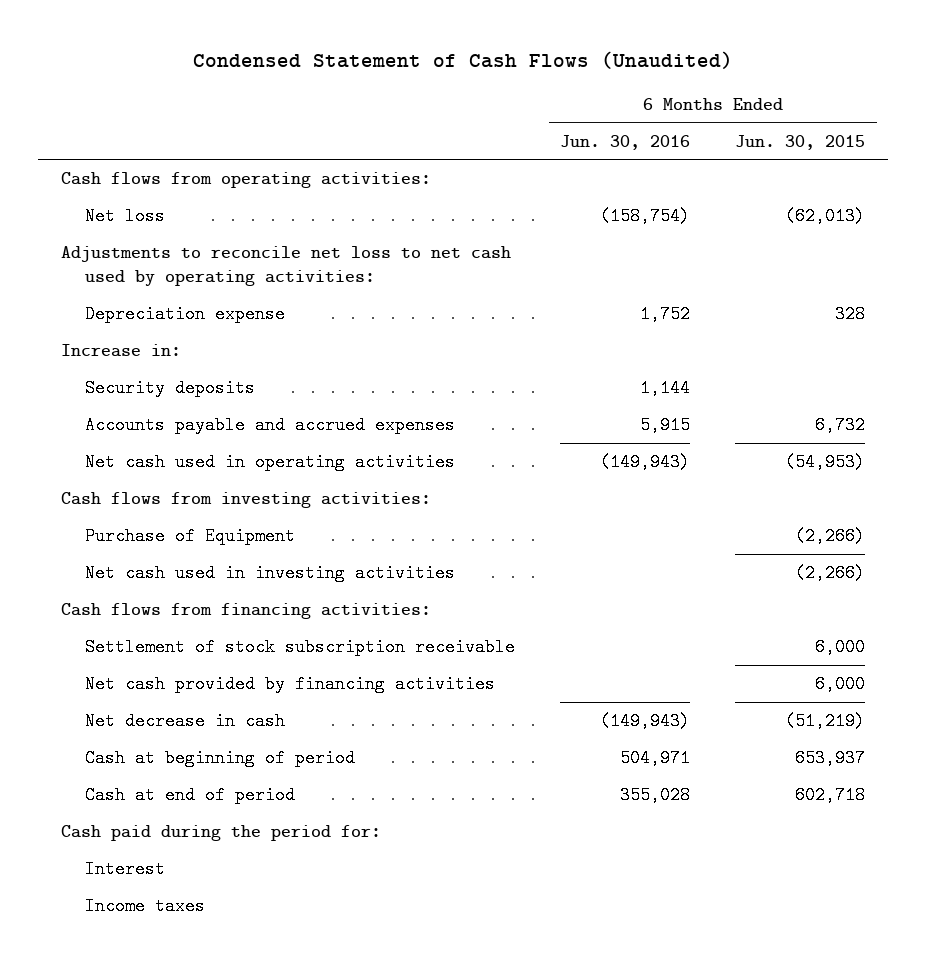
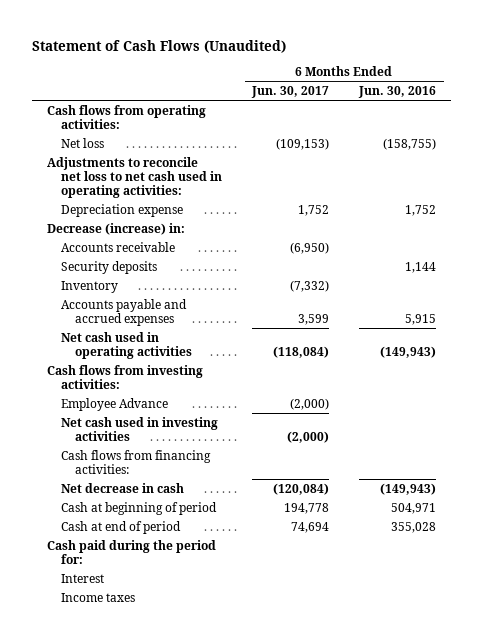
- Condensed Statement of Cash Flows (Unaudited)
+ Statement of Cash Flows (Unaudited)
- | 6 Months Ended Jun. 30, 2016 | 6 Months Ended Jun. 30, 2015
+ | 6 Months Ended Jun. 30, 2017 | 6 Months Ended Jun. 30, 2016
- Net loss | (158,754) | (62,013)
- Adjustments to reconcile net loss to net cash used by operating activities:
+ Net loss | (109,153) | (158,755)
+ Adjustments to reconcile net loss to net cash used in operating activities:
- Increase in:
+ Decrease (increase) in:
+ Accounts receivable | (6,950) |
+ Inventory | (7,332) |
- Purchase of Equipment | | (2,266)
+ Employee Advance | (2,000) |
- Settlement of stock subscription receivable | | 6,000
- Net cash provided by financing activities | | 6,000

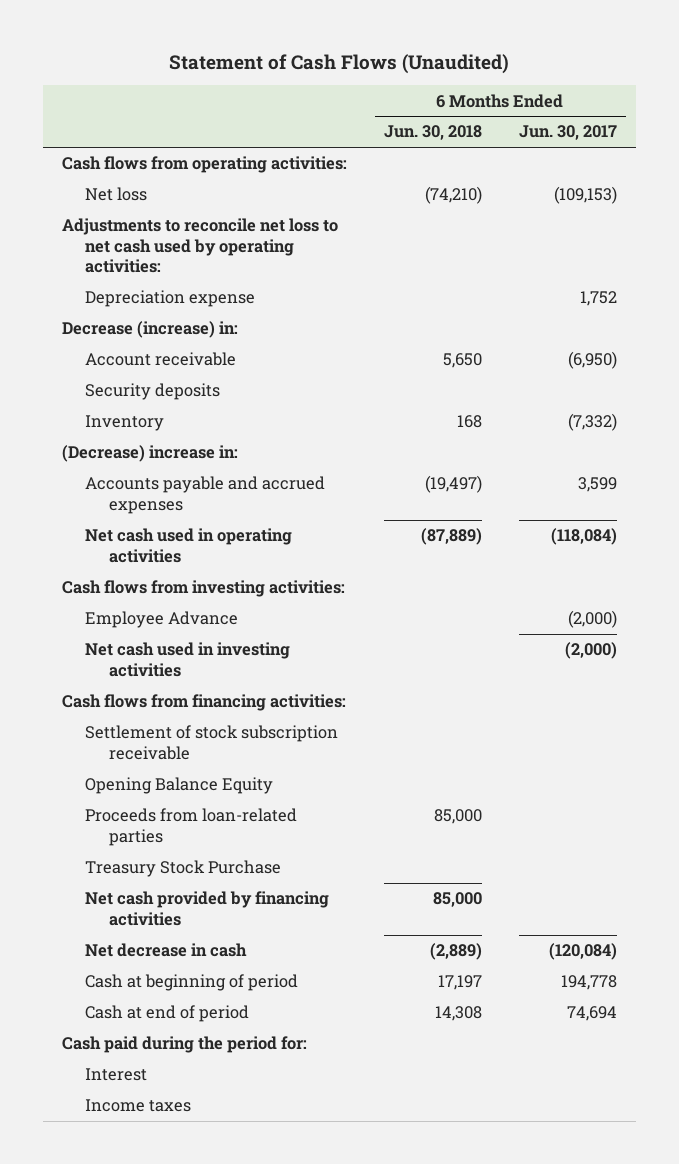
- | 6 Months Ended Jun. 30, 2017 | 6 Months Ended Jun. 30, 2016
+ | 6 Months Ended Jun. 30, 2018 | 6 Months Ended Jun. 30, 2017
- Adjustments to reconcile net loss to net cash used in operating activities:
+ Adjustments to reconcile net loss to net cash used by operating activities:
- Accounts receivable | (6,950) |
+ Account receivable | 5,650 | (6,950)
+ (Decrease) increase in:
+ Settlement of stock subscription receivable
+ Opening Balance Equity
+ Proceeds from loan-related parties | 85,000 |
+ Treasury Stock Purchase
+ Net cash provided by financing activities | 85,000 |

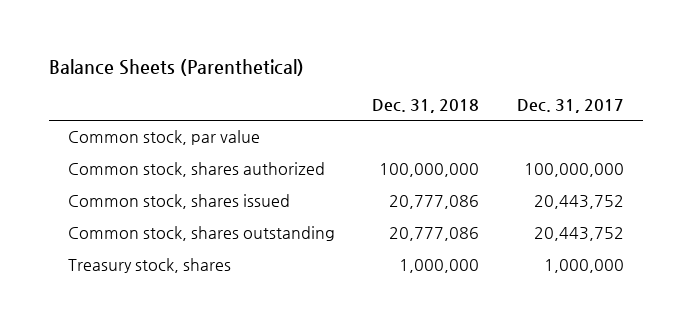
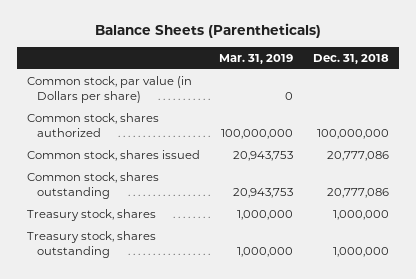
- Balance Sheets (Parenthetical)
+ Balance Sheets (Parentheticals)
- | Dec. 31, 2018 | Dec. 31, 2017
+ | Mar. 31, 2019 | Dec. 31, 2018
- Common stock, par value
+ Common stock, par value (in Dollars per share) | 0 |
+ Treasury stock, shares outstanding | 1,000,000 | 1,000,000

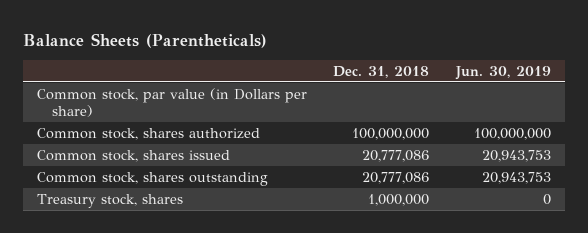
- | Mar. 31, 2019 | Dec. 31, 2018
+ | Dec. 31, 2018 | Jun. 30, 2019
- Treasury stock, shares outstanding | 1,000,000 | 1,000,000

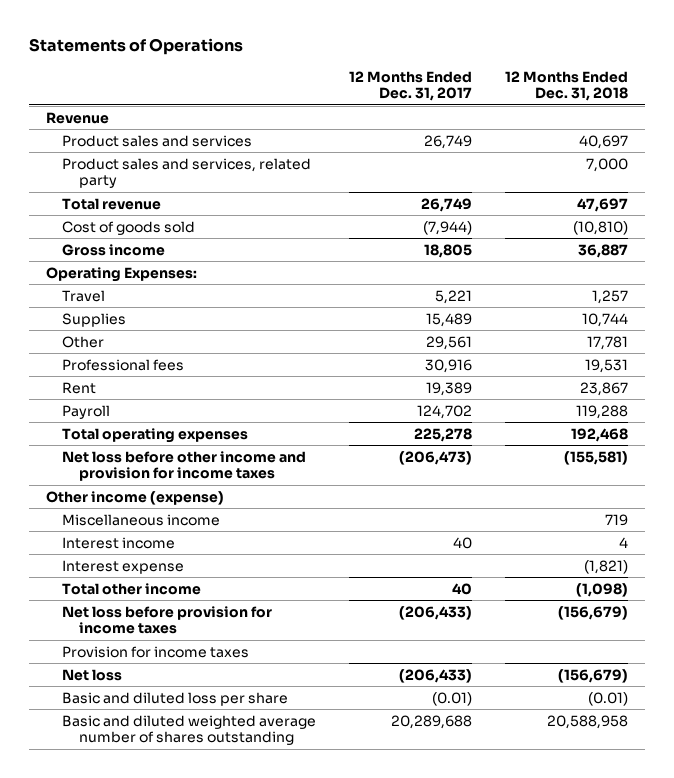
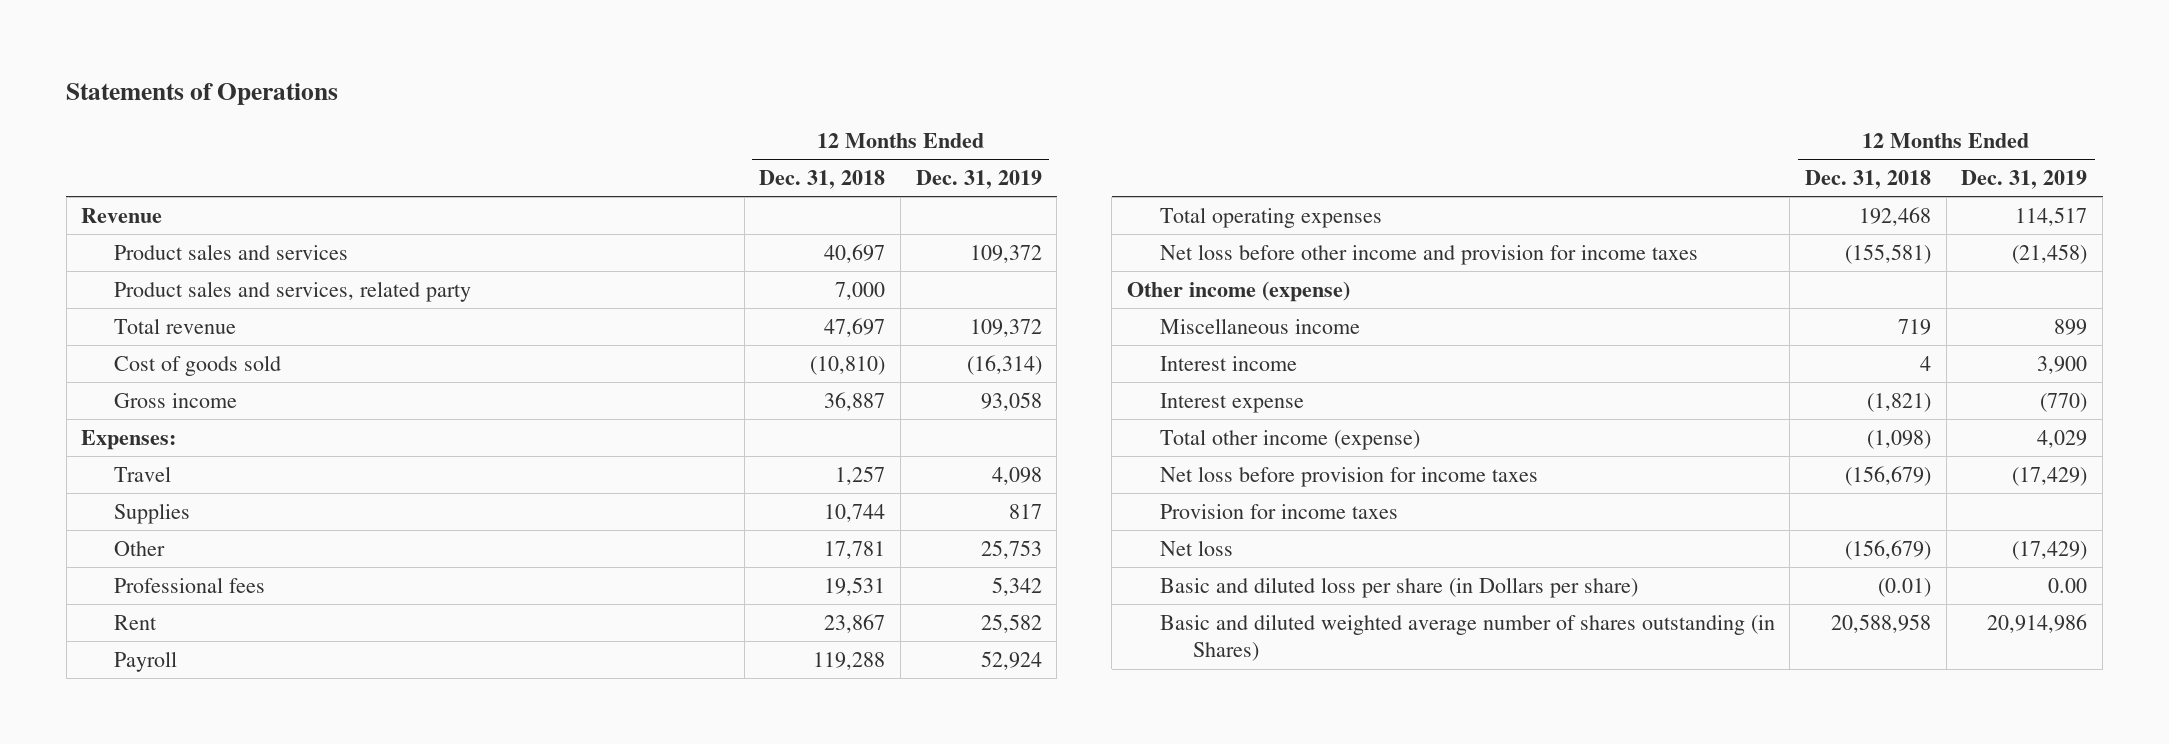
- | 12 Months Ended Dec. 31, 2017 | 12 Months Ended Dec. 31, 2018
+ | 12 Months Ended Dec. 31, 2018 | 12 Months Ended Dec. 31, 2019
- Operating Expenses:
+ Expenses:
- Total other income | 40 | (1,098)
+ Total other income (expense) | (1,098) | 4,029
- Basic and diluted loss per share | (0.01) | (0.01)
- Basic and diluted weighted average number of shares outstanding | 20,289,688 | 20,588,958
+ Basic and diluted loss per share (in Dollars per share) | (0.01) | 0.00
+ Basic and diluted weighted average number of shares outstanding (in Shares) | 20,588,958 | 20,914,986

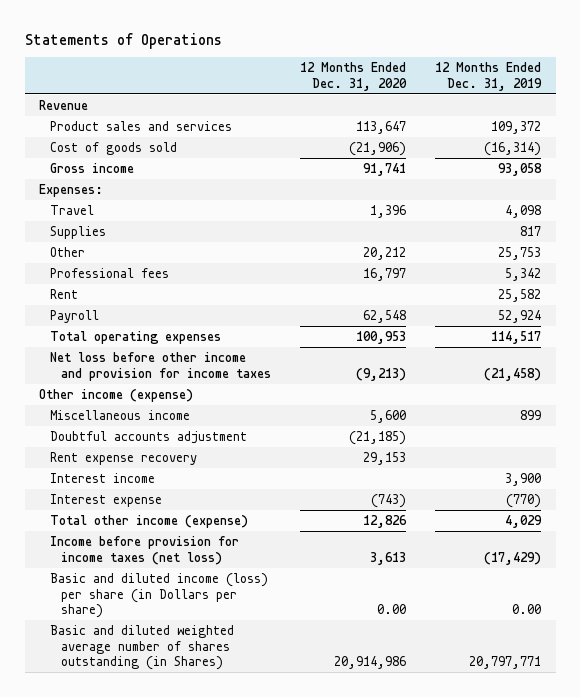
- | 12 Months Ended Dec. 31, 2018 | 12 Months Ended Dec. 31, 2019
+ | 12 Months Ended Dec. 31, 2020 | 12 Months Ended Dec. 31, 2019
- Product sales and services, related party | 7,000 |
- Total revenue | 47,697 | 109,372
+ Doubtful accounts adjustment | (21,185) |
+ Rent expense recovery | 29,153 |
- Net loss before provision for income taxes | (156,679) | (17,429)
- Provision for income taxes
- Net loss | (156,679) | (17,429)
- Basic and diluted loss per share (in Dollars per share) | (0.01) | 0.00
- Basic and diluted weighted average number of shares outstanding (in Shares) | 20,588,958 | 20,914,986
+ Income before provision for income taxes (net loss) | 3,613 | (17,429)
+ Basic and diluted income (loss) per share (in Dollars per share) | 0.00 | 0.00
+ Basic and diluted weighted average number of shares outstanding (in Shares) | 20,914,986 | 20,797,771

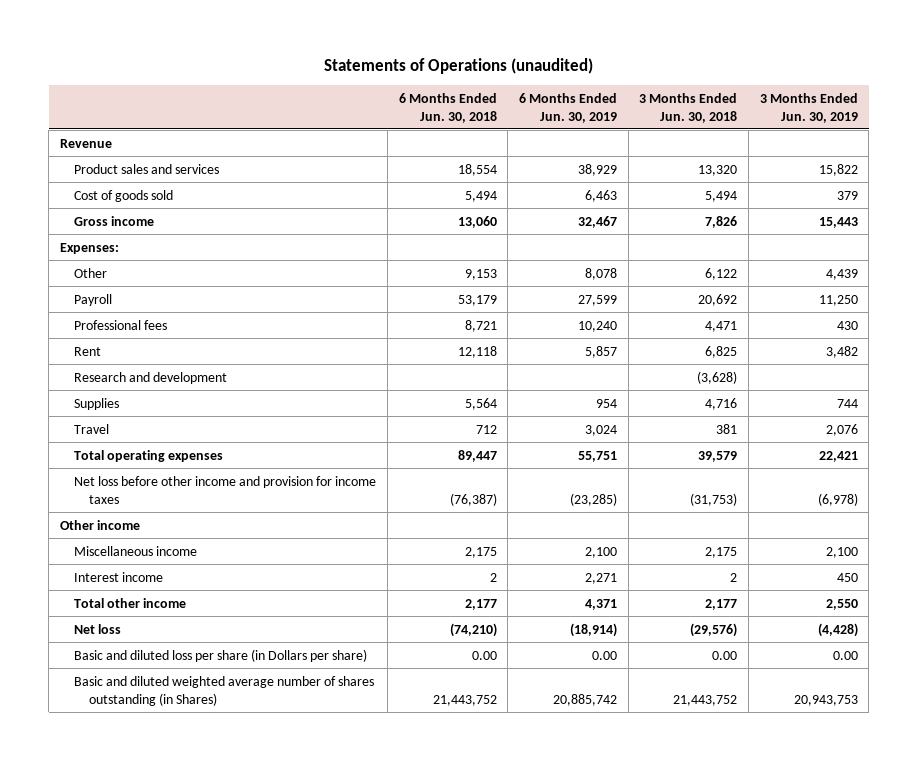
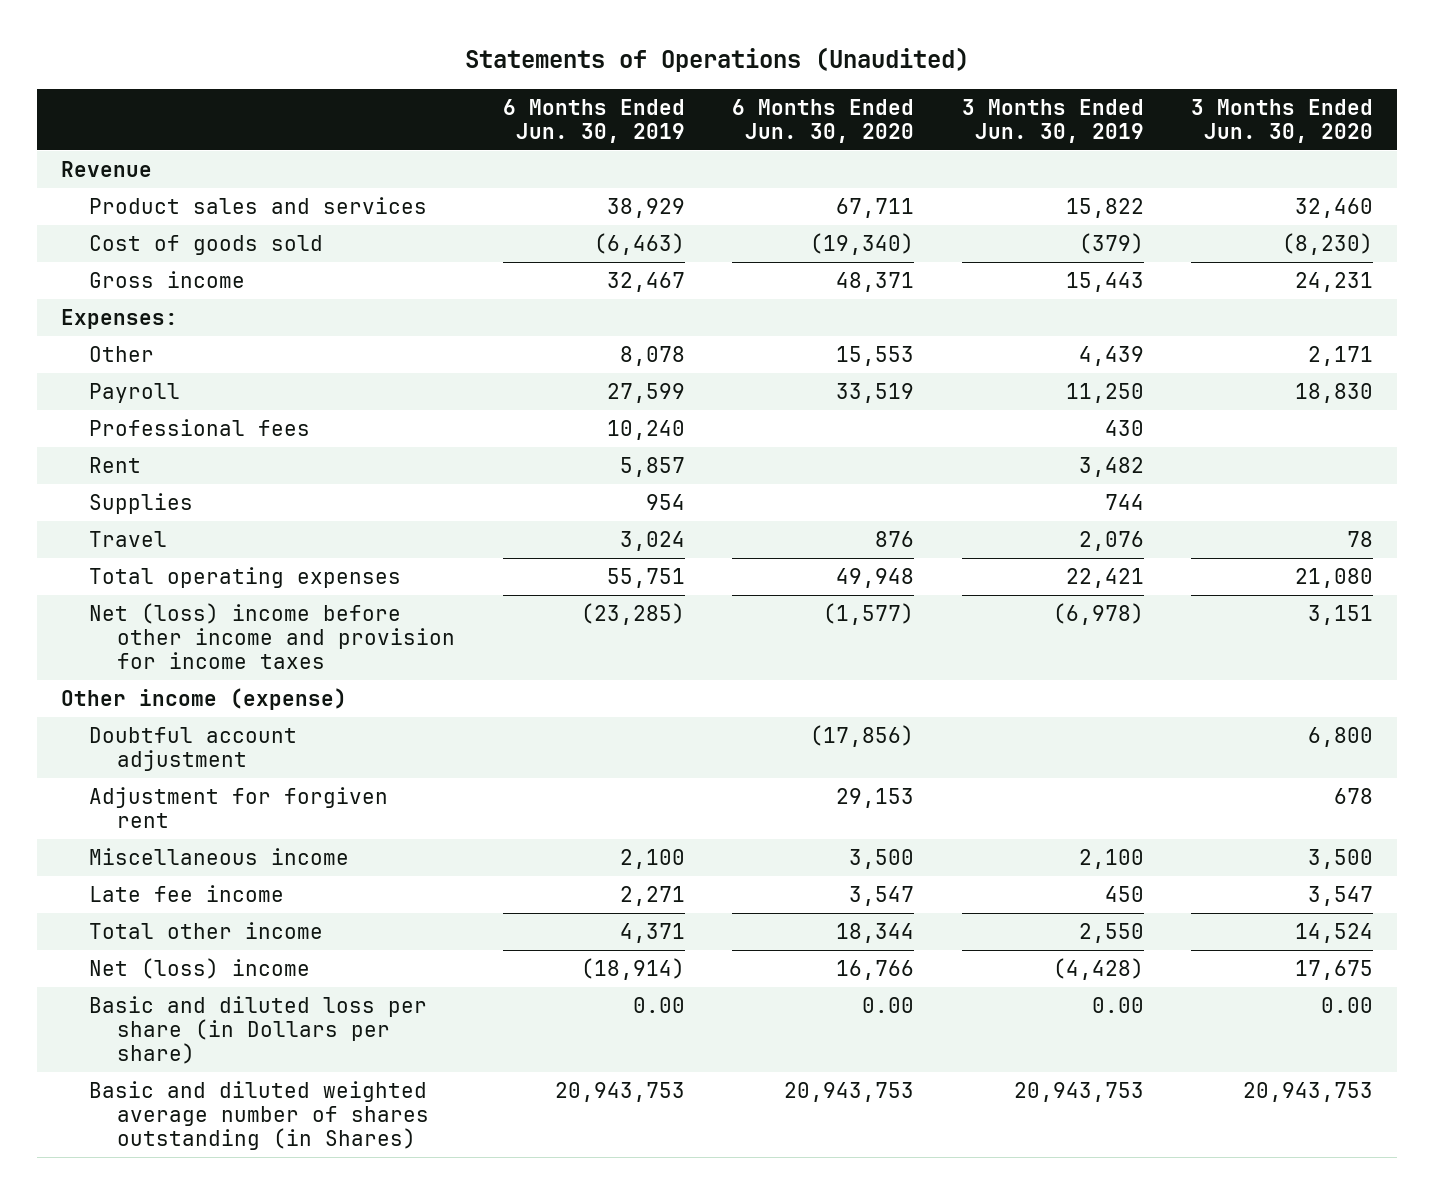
- Statements of Operations (unaudited)
+ Statements of Operations (Unaudited)
- | 6 Months Ended Jun. 30, 2018 | 6 Months Ended Jun. 30, 2019 | 3 Months Ended Jun. 30, 2018 | 3 Months Ended Jun. 30, 2019
+ | 6 Months Ended Jun. 30, 2019 | 6 Months Ended Jun. 30, 2020 | 3 Months Ended Jun. 30, 2019 | 3 Months Ended Jun. 30, 2020
- Cost of goods sold | 5,494 | 6,463 | 5,494 | 379
+ Cost of goods sold | (6,463) | (19,340) | (379) | (8,230)
- Research and development | | | (3,628) |
- Net loss before other income and provision for income taxes | (76,387) | (23,285) | (31,753) | (6,978)
- Other income
+ Net (loss) income before other income and provision for income taxes | (23,285) | (1,577) | (6,978) | 3,151
+ Other income (expense)
+ Doubtful account adjustment | | (17,856) | | 6,800
+ Adjustment for forgiven rent | | 29,153 | | 678
- Interest income | 2 | 2,271 | 2 | 450
+ Late fee income | 2,271 | 3,547 | 450 | 3,547
- Net loss | (74,210) | (18,914) | (29,576) | (4,428)
+ Net (loss) income | (18,914) | 16,766 | (4,428) | 17,675
- Basic and diluted weighted average number of shares outstanding (in Shares) | 21,443,752 | 20,885,742 | 21,443,752 | 20,943,753
+ Basic and diluted weighted average number of shares outstanding (in Shares) | 20,943,753 | 20,943,753 | 20,943,753 | 20,943,753

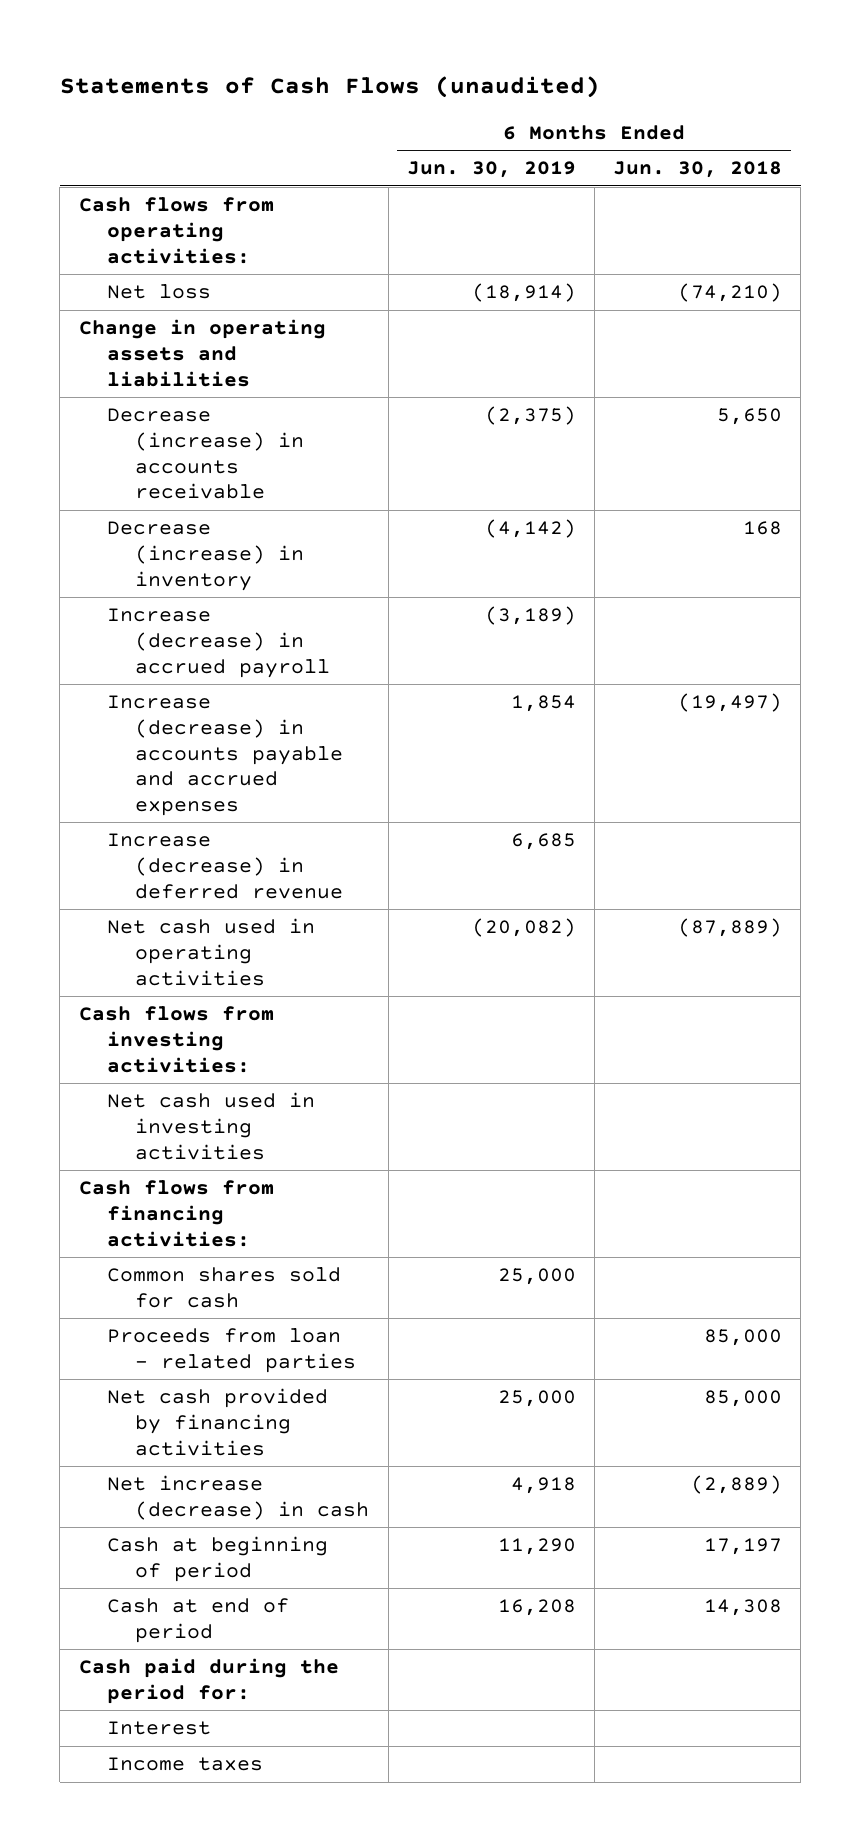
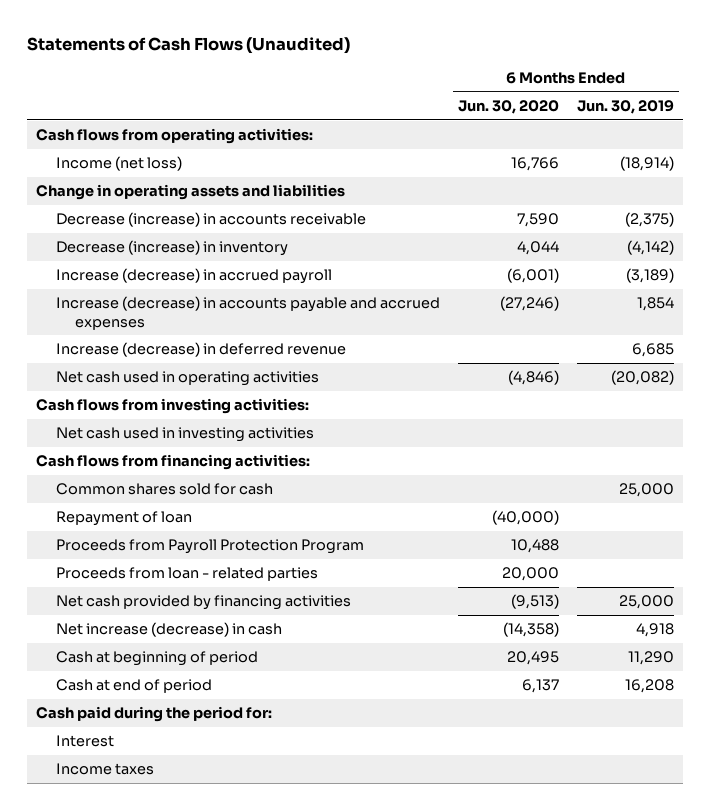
- Statements of Cash Flows (unaudited)
+ Statements of Cash Flows (Unaudited)
- | 6 Months Ended Jun. 30, 2019 | 6 Months Ended Jun. 30, 2018
+ | 6 Months Ended Jun. 30, 2020 | 6 Months Ended Jun. 30, 2019
- Net loss | (18,914) | (74,210)
+ Income (net loss) | 16,766 | (18,914)
+ Repayment of loan | (40,000) |
+ Proceeds from Payroll Protection Program | 10,488 |

